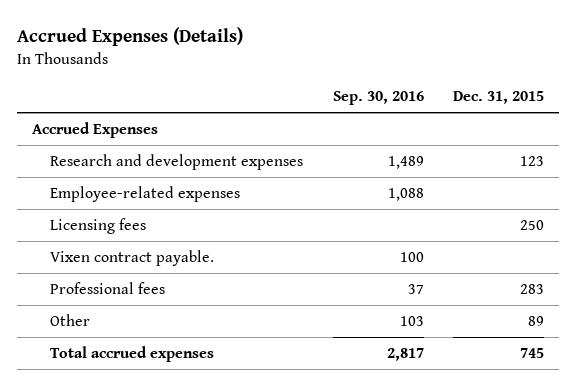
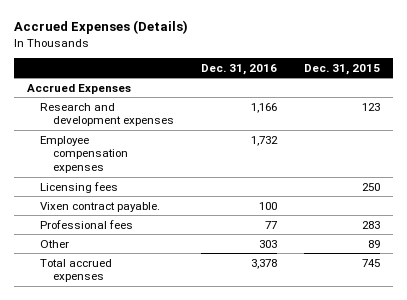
- | Sep. 30, 2016 | Dec. 31, 2015
+ | Dec. 31, 2016 | Dec. 31, 2015
- Employee-related expenses | 1,088 |
+ Employee compensation expenses | 1,732 |

